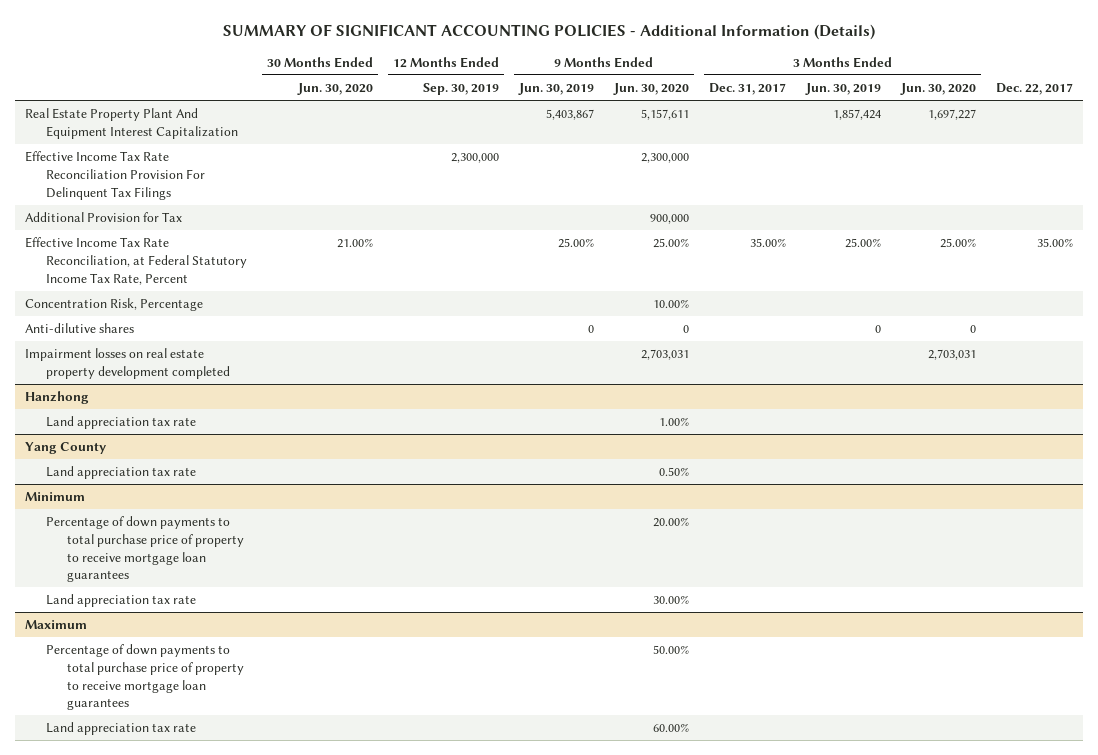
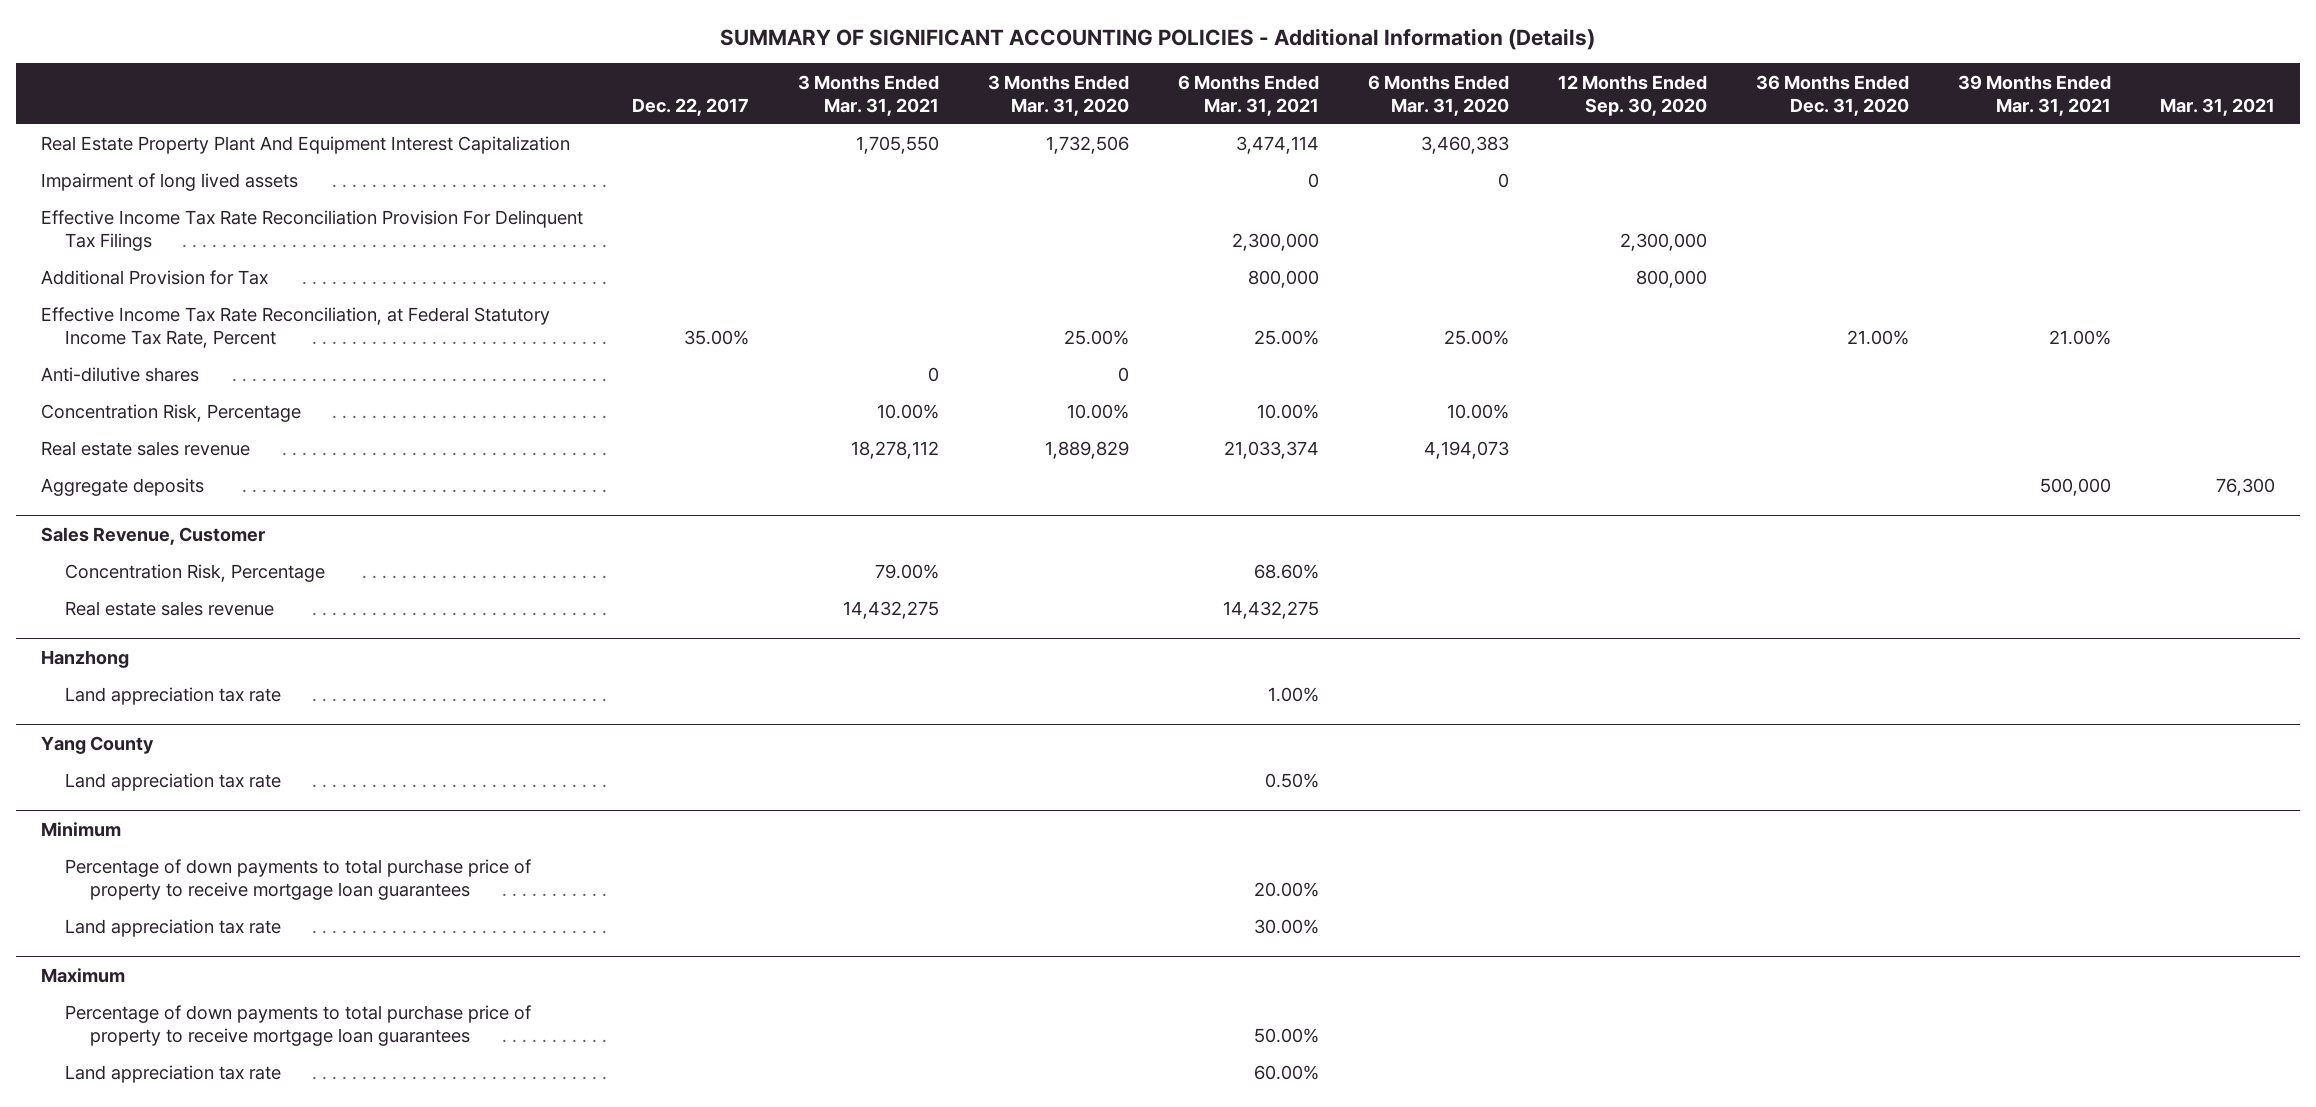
- | 30 Months Ended Jun. 30, 2020 | 12 Months Ended Sep. 30, 2019 | 9 Months Ended Jun. 30, 2019 | 9 Months Ended Jun. 30, 2020 | 3 Months Ended Dec. 31, 2017 | 3 Months Ended Jun. 30, 2019 | 3 Months Ended Jun. 30, 2020 | Dec. 22, 2017
+ | Dec. 22, 2017 | 3 Months Ended Mar. 31, 2021 | 3 Months Ended Mar. 31, 2020 | 6 Months Ended Mar. 31, 2021 | 6 Months Ended Mar. 31, 2020 | 12 Months Ended Sep. 30, 2020 | 36 Months Ended Dec. 31, 2020 | 39 Months Ended Mar. 31, 2021 | Mar. 31, 2021
+ Impairment of long lived assets | | | | 0 | 0 | | | |
- Impairment losses on real estate property development completed | | | | 2,703,031 | | | 2,703,031 |
moved down: Concentration Risk, Percentage | | 10.00% | 10.00% | 10.00% | 10.00% | | | |
+ Real estate sales revenue | | 18,278,112 | 1,889,829 | 21,033,374 | 4,194,073 | | | |
+ Aggregate deposits | | | | | | | | 500,000 | 76,300
+ Sales Revenue, Customer
+ Concentration Risk, Percentage | | 79.00% | | 68.60% | | | | |
+ Real estate sales revenue | | 14,432,275 | | 14,432,275 | | | | |

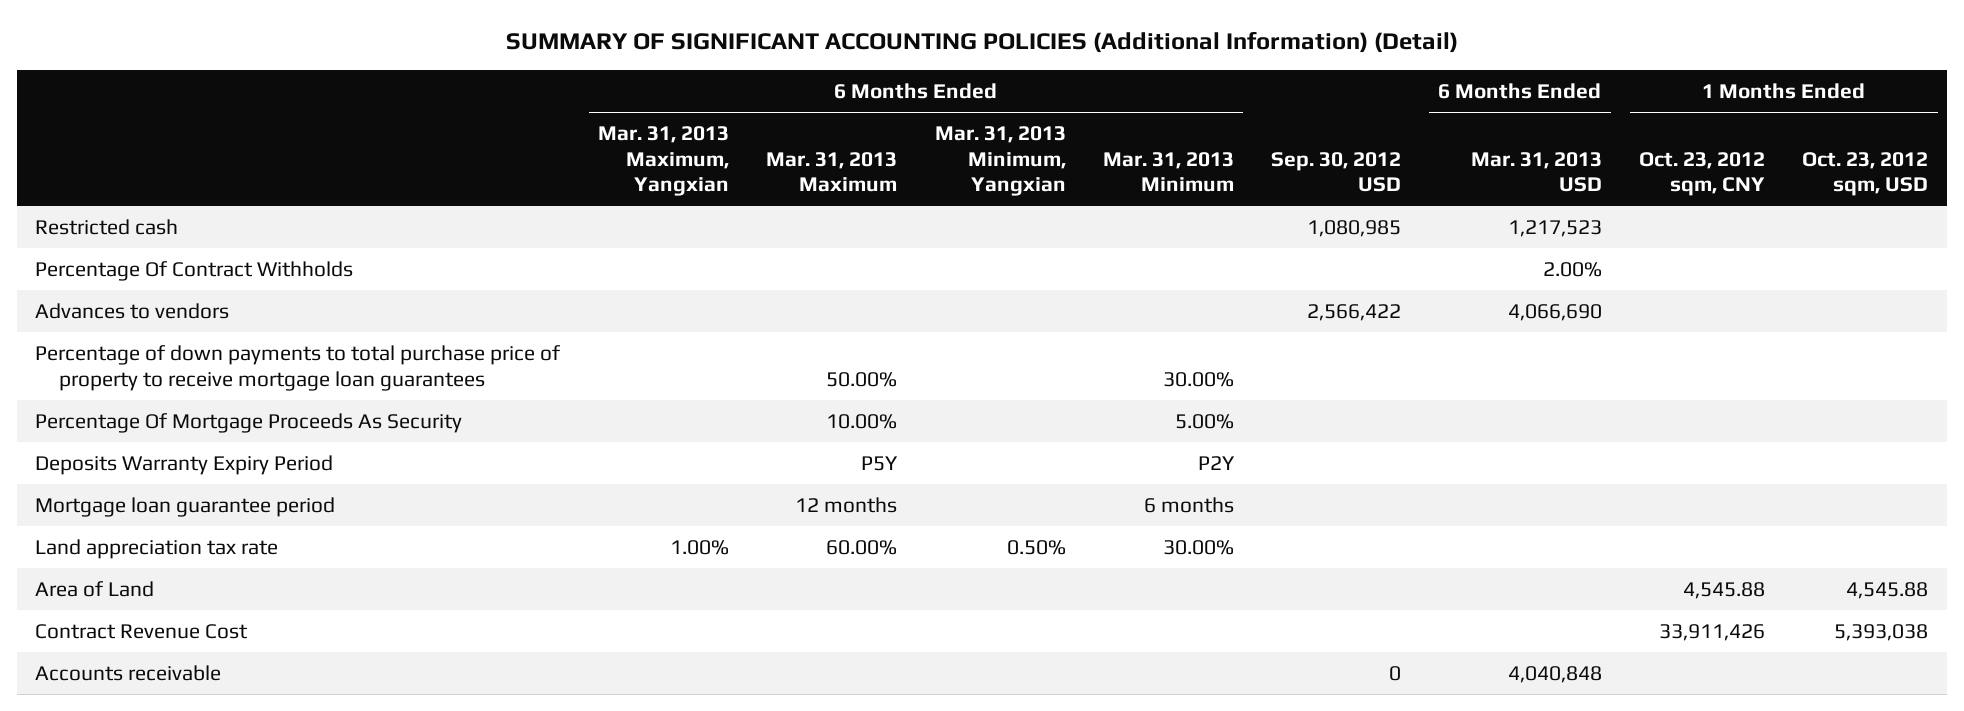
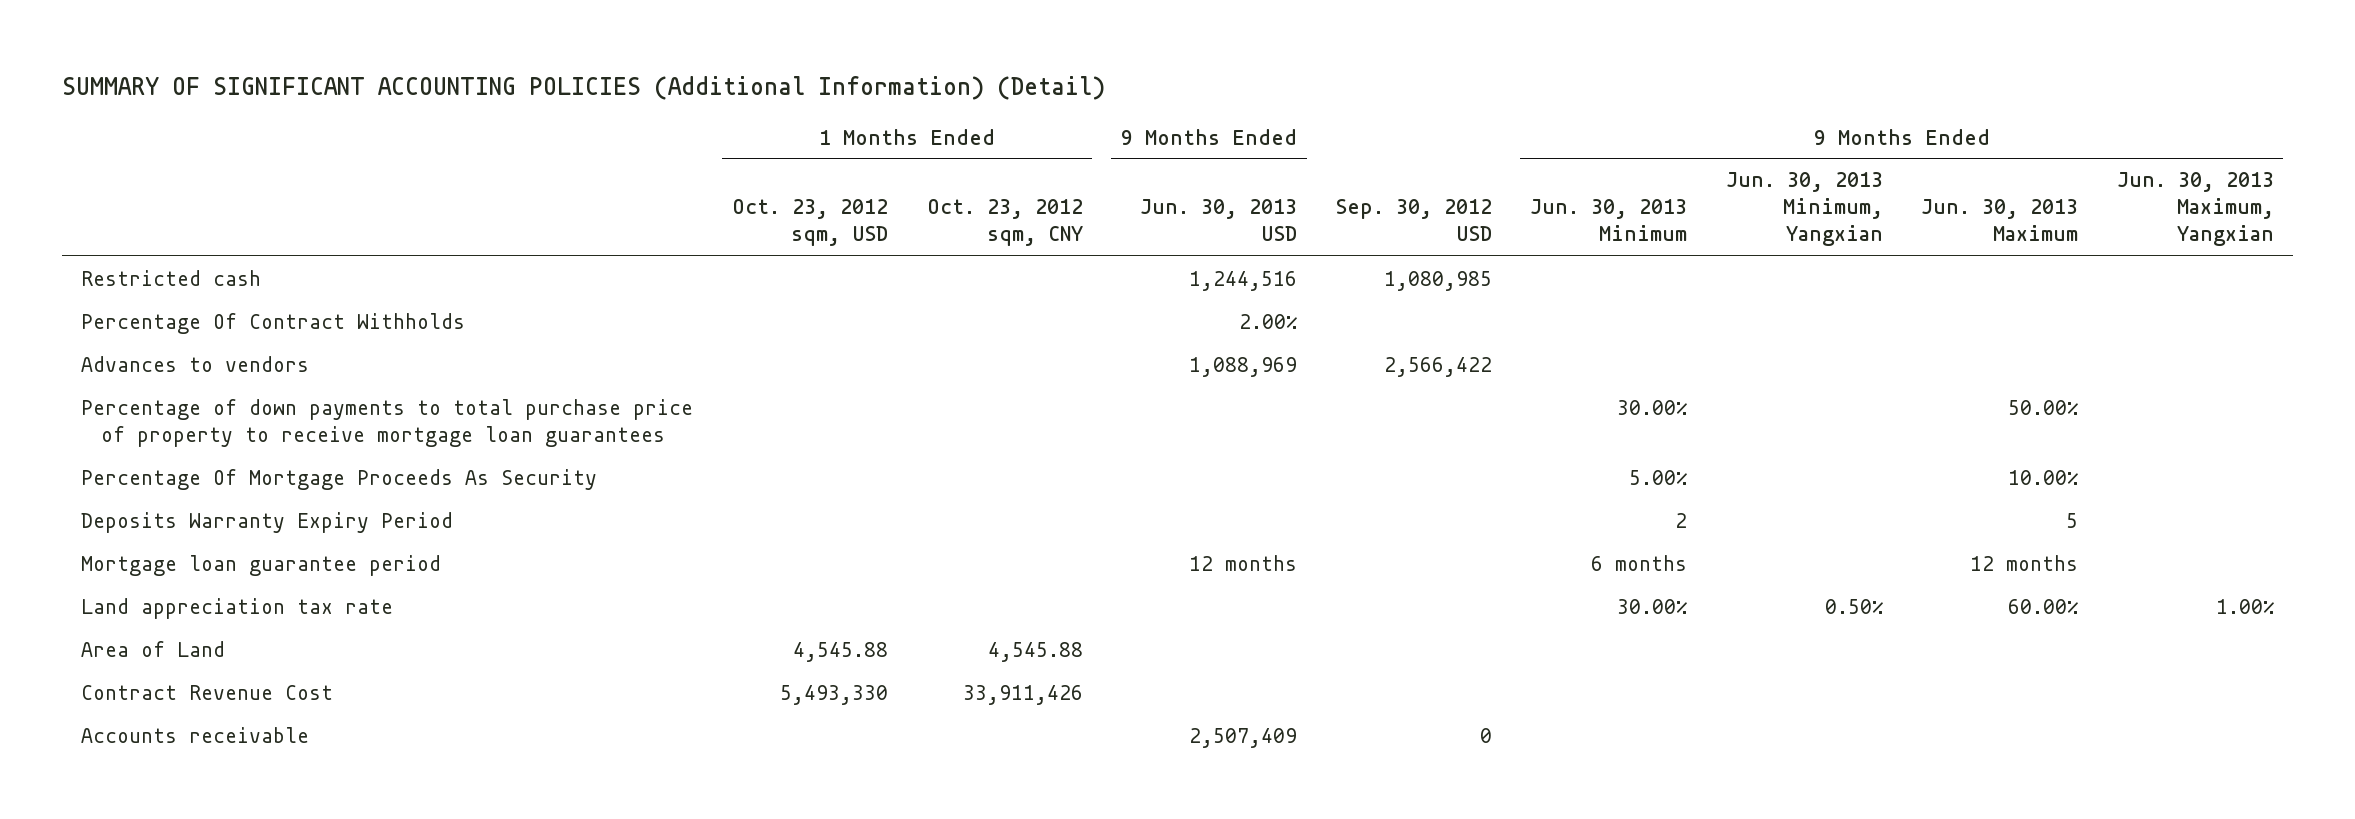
- | 6 Months Ended Mar. 31, 2013 Maximum, Yangxian | 6 Months Ended Mar. 31, 2013 Maximum | 6 Months Ended Mar. 31, 2013 Minimum, Yangxian | 6 Months Ended Mar. 31, 2013 Minimum | Sep. 30, 2012 USD | 6 Months Ended Mar. 31, 2013 USD | 1 Months Ended Oct. 23, 2012 sqm, CNY | 1 Months Ended Oct. 23, 2012 sqm, USD
+ | 1 Months Ended Oct. 23, 2012 sqm, USD | 1 Months Ended Oct. 23, 2012 sqm, CNY | 9 Months Ended Jun. 30, 2013 USD | Sep. 30, 2012 USD | 9 Months Ended Jun. 30, 2013 Minimum | 9 Months Ended Jun. 30, 2013 Minimum, Yangxian | 9 Months Ended Jun. 30, 2013 Maximum | 9 Months Ended Jun. 30, 2013 Maximum, Yangxian
- Contract Revenue Cost | | | | | | | 33,911,426 | 5,393,038
+ Contract Revenue Cost | 5,493,330 | 33,911,426 | | | | | |

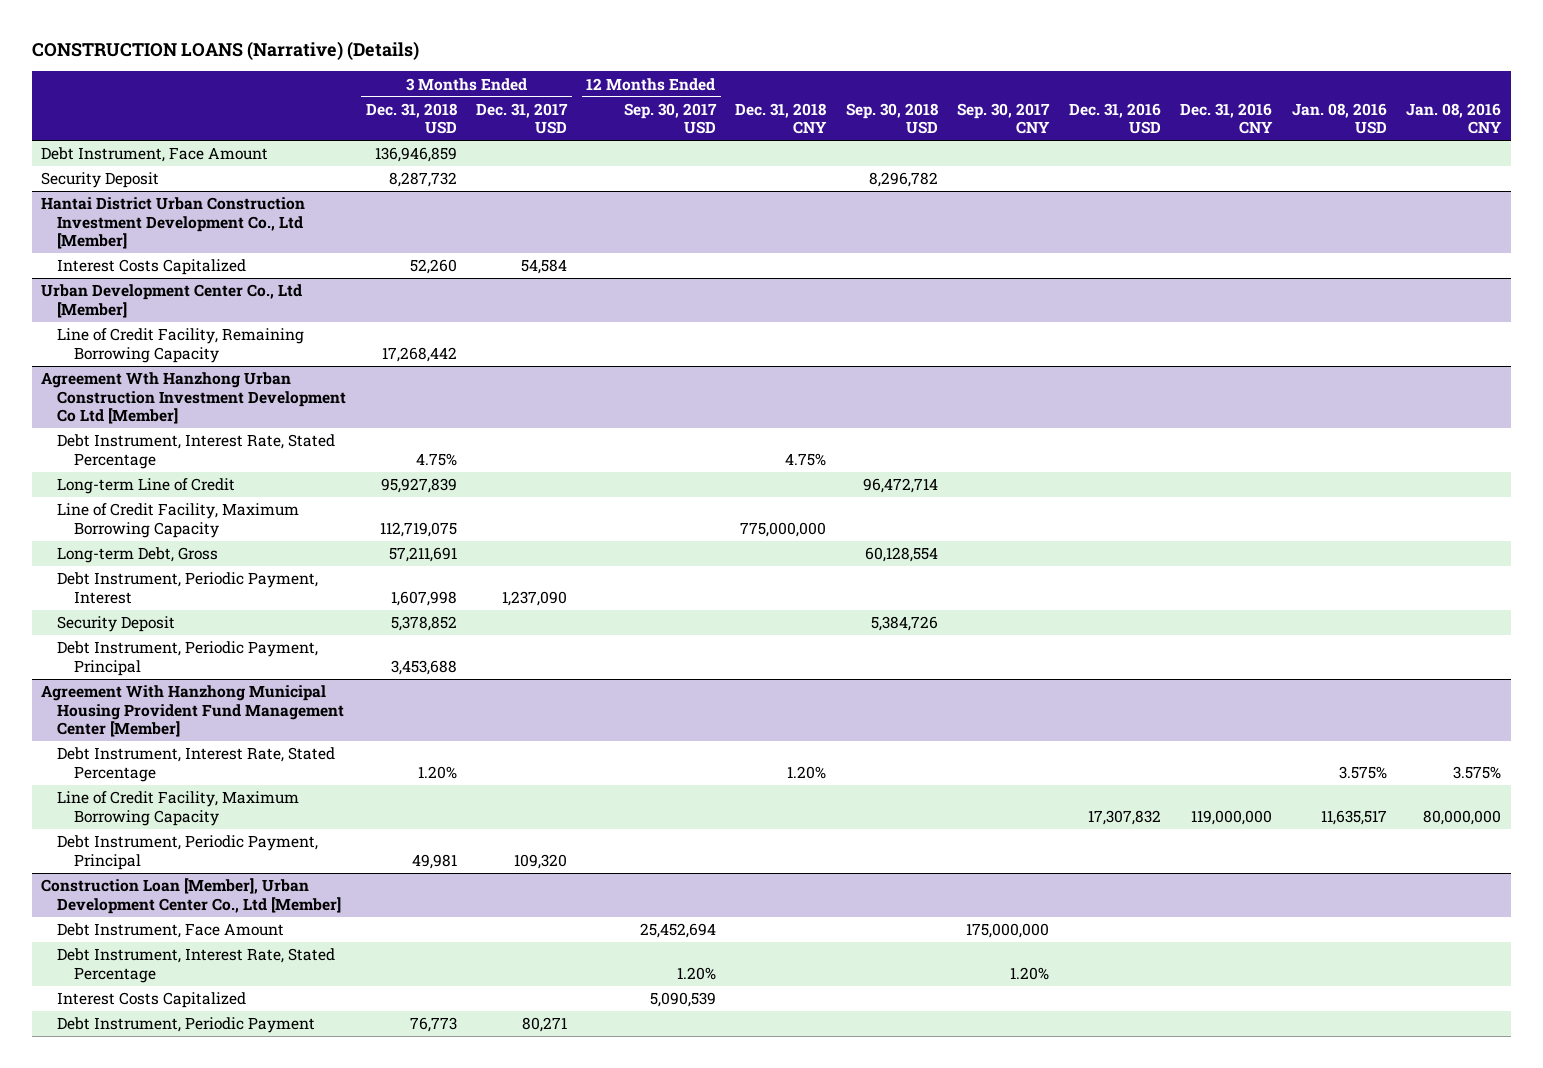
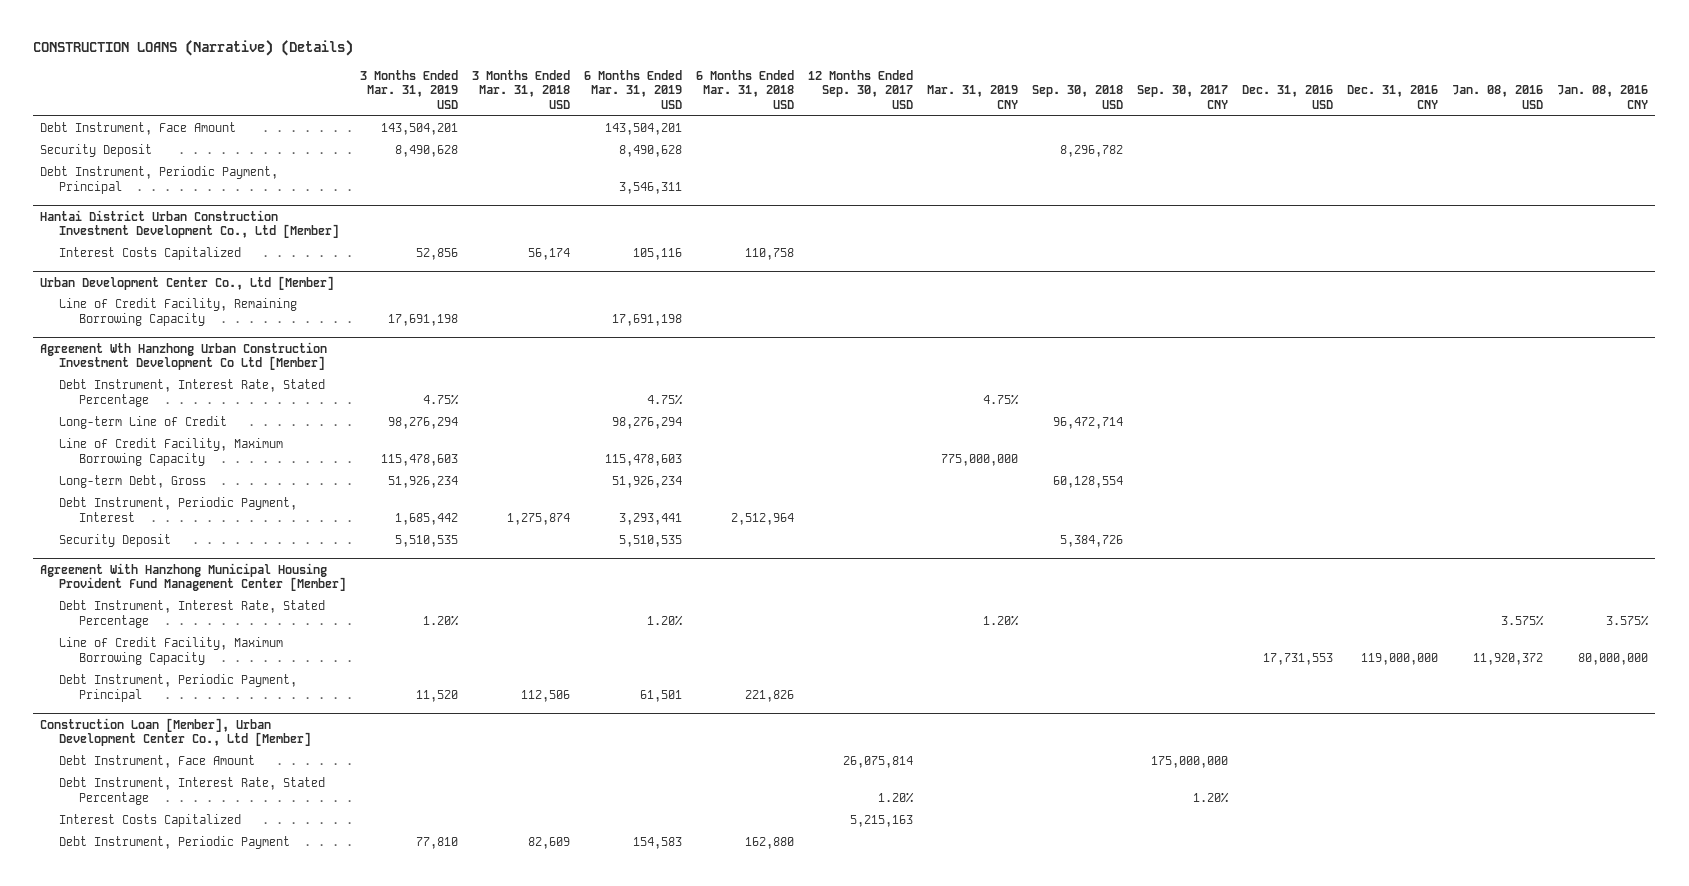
- | 3 Months Ended Dec. 31, 2018 USD | 3 Months Ended Dec. 31, 2017 USD | 12 Months Ended Sep. 30, 2017 USD | Dec. 31, 2018 CNY | Sep. 30, 2018 USD | Sep. 30, 2017 CNY | Dec. 31, 2016 USD | Dec. 31, 2016 CNY | Jan. 08, 2016 USD | Jan. 08, 2016 CNY
+ | 3 Months Ended Mar. 31, 2019 USD | 3 Months Ended Mar. 31, 2018 USD | 6 Months Ended Mar. 31, 2019 USD | 6 Months Ended Mar. 31, 2018 USD | 12 Months Ended Sep. 30, 2017 USD | Mar. 31, 2019 CNY | Sep. 30, 2018 USD | Sep. 30, 2017 CNY | Dec. 31, 2016 USD | Dec. 31, 2016 CNY | Jan. 08, 2016 USD | Jan. 08, 2016 CNY
+ Debt Instrument, Periodic Payment, Principal | | | 3,546,311 | | | | | | | | |
@ Agreement Wth Hanzhong Urban Construction Investment Development Co Ltd [Member]
- Debt Instrument, Periodic Payment, Principal | 3,453,688 | | | | | | | | |
@ Agreement With Hanzhong Municipal Housing Provident Fund Management Center [Member]
- Line of Credit Facility, Maximum Borrowing Capacity | | | | | | | 17,307,832 | 119,000,000 | 11,635,517 | 80,000,000
+ Line of Credit Facility, Maximum Borrowing Capacity | | | | | | | | | 17,731,553 | 119,000,000 | 11,920,372 | 80,000,000
@ Construction Loan [Member], Urban Development Center Co., Ltd [Member]
- Debt Instrument, Face Amount | | | 25,452,694 | | | 175,000,000 | | | |
+ Debt Instrument, Face Amount | | | | | 26,075,814 | | | 175,000,000 | | | |
- Interest Costs Capitalized | | | 5,090,539 | | | | | | |
+ Interest Costs Capitalized | | | | | 5,215,163 | | | | | | |

